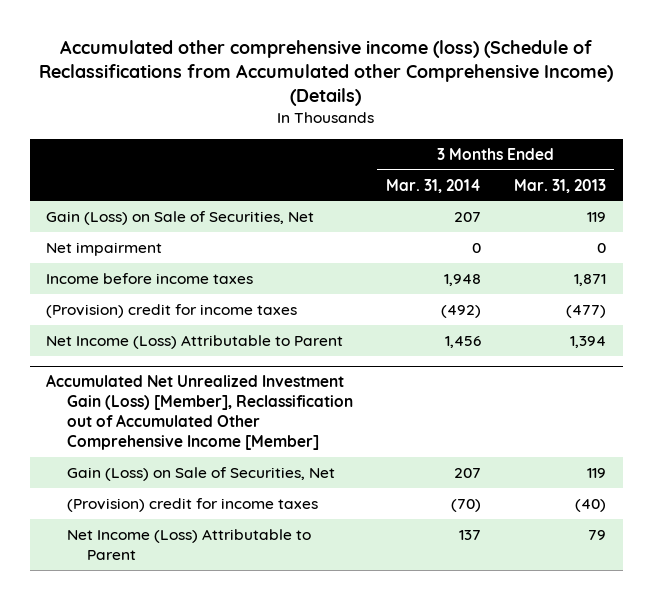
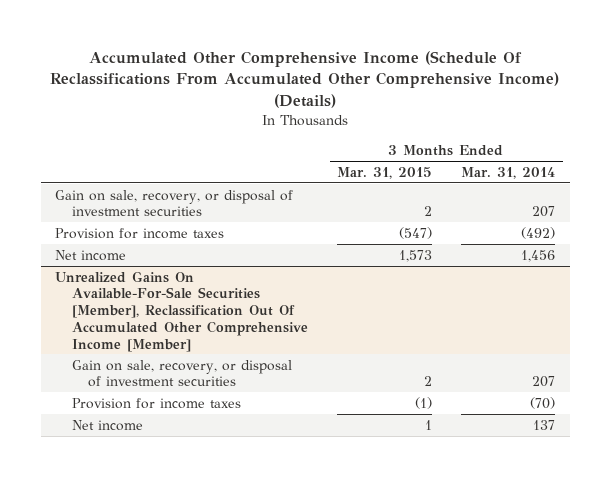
- Accumulated other comprehensive income (loss) (Schedule of Reclassifications from Accumulated other Comprehensive Income) (Details)
+ Accumulated Other Comprehensive Income (Schedule Of Reclassifications From Accumulated Other Comprehensive Income) (Details)
- | 3 Months Ended Mar. 31, 2014 | 3 Months Ended Mar. 31, 2013
+ | 3 Months Ended Mar. 31, 2015 | 3 Months Ended Mar. 31, 2014
- Gain (Loss) on Sale of Securities, Net | 207 | 119
- Net impairment | 0 | 0
- Income before income taxes | 1,948 | 1,871
- (Provision) credit for income taxes | (492) | (477)
- Net Income (Loss) Attributable to Parent | 1,456 | 1,394
- Accumulated Net Unrealized Investment Gain (Loss) [Member], Reclassification out of Accumulated Other Comprehensive Income [Member]
- Gain (Loss) on Sale of Securities, Net | 207 | 119
- (Provision) credit for income taxes | (70) | (40)
- Net Income (Loss) Attributable to Parent | 137 | 79
+ Gain on sale, recovery, or disposal of investment securities | 2 | 207
+ Provision for income taxes | (547) | (492)
+ Net income | 1,573 | 1,456
+ Unrealized Gains On Available-For-Sale Securities [Member], Reclassification Out Of Accumulated Other Comprehensive Income [Member]
+ Gain on sale, recovery, or disposal of investment securities | 2 | 207
+ Provision for income taxes | (1) | (70)
+ Net income | 1 | 137

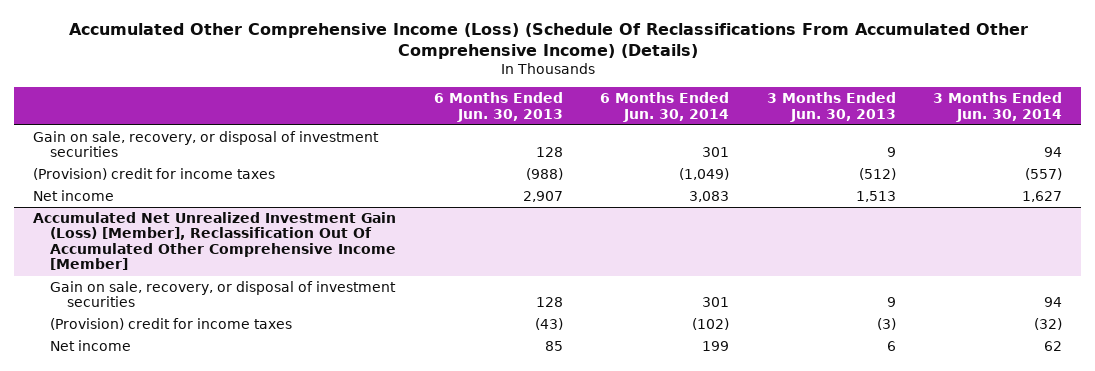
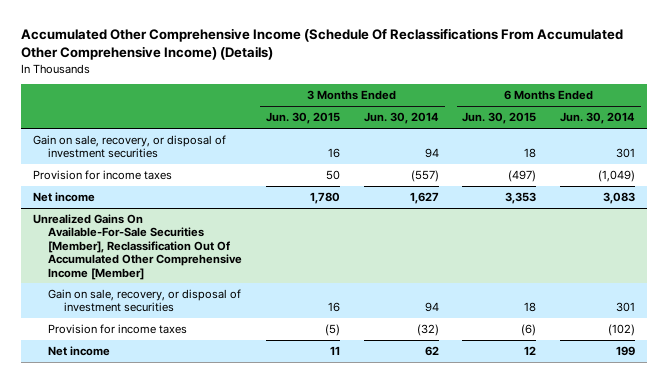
- Accumulated Other Comprehensive Income (Loss) (Schedule Of Reclassifications From Accumulated Other Comprehensive Income) (Details)
+ Accumulated Other Comprehensive Income (Schedule Of Reclassifications From Accumulated Other Comprehensive Income) (Details)
- | 6 Months Ended Jun. 30, 2013 | 6 Months Ended Jun. 30, 2014 | 3 Months Ended Jun. 30, 2013 | 3 Months Ended Jun. 30, 2014
+ | 3 Months Ended Jun. 30, 2015 | 3 Months Ended Jun. 30, 2014 | 6 Months Ended Jun. 30, 2015 | 6 Months Ended Jun. 30, 2014
- (Provision) credit for income taxes | (988) | (1,049) | (512) | (557)
+ Provision for income taxes | 50 | (557) | (497) | (1,049)
- Accumulated Net Unrealized Investment Gain (Loss) [Member], Reclassification Out Of Accumulated Other Comprehensive Income [Member]
+ Unrealized Gains On Available-For-Sale Securities [Member], Reclassification Out Of Accumulated Other Comprehensive Income [Member]
- (Provision) credit for income taxes | (43) | (102) | (3) | (32)
+ Provision for income taxes | (5) | (32) | (6) | (102)

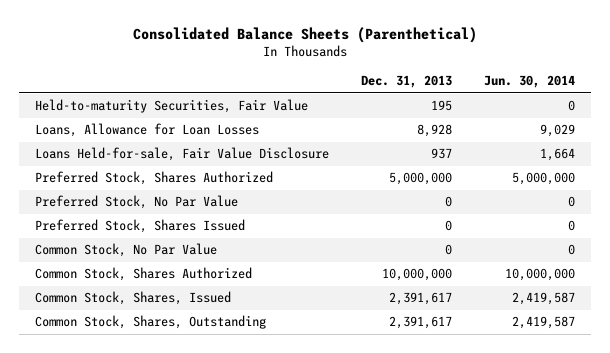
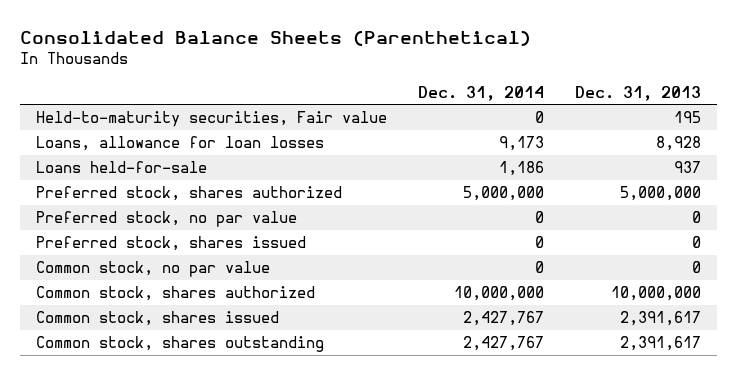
- | Dec. 31, 2013 | Jun. 30, 2014
+ | Dec. 31, 2014 | Dec. 31, 2013
- Held-to-maturity Securities, Fair Value | 195 | 0
- Loans, Allowance for Loan Losses | 8,928 | 9,029
- Loans Held-for-sale, Fair Value Disclosure | 937 | 1,664
- Preferred Stock, Shares Authorized | 5,000,000 | 5,000,000
- Preferred Stock, No Par Value | 0 | 0
- Preferred Stock, Shares Issued | 0 | 0
- Common Stock, No Par Value | 0 | 0
- Common Stock, Shares Authorized | 10,000,000 | 10,000,000
- Common Stock, Shares, Issued | 2,391,617 | 2,419,587
- Common Stock, Shares, Outstanding | 2,391,617 | 2,419,587
+ Held-to-maturity securities, Fair value | 0 | 195
+ Loans, allowance for loan losses | 9,173 | 8,928
+ Loans held-for-sale | 1,186 | 937
+ Preferred stock, shares authorized | 5,000,000 | 5,000,000
+ Preferred stock, no par value | 0 | 0
+ Preferred stock, shares issued | 0 | 0
+ Common stock, no par value | 0 | 0
+ Common stock, shares authorized | 10,000,000 | 10,000,000
+ Common stock, shares issued | 2,427,767 | 2,391,617
+ Common stock, shares outstanding | 2,427,767 | 2,391,617

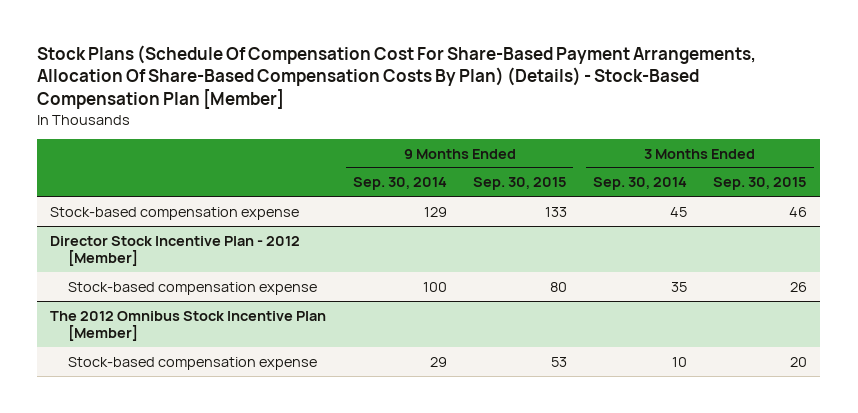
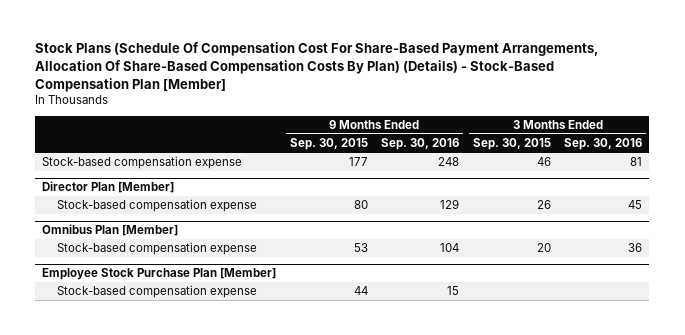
- | 9 Months Ended Sep. 30, 2014 | 9 Months Ended Sep. 30, 2015 | 3 Months Ended Sep. 30, 2014 | 3 Months Ended Sep. 30, 2015
+ | 9 Months Ended Sep. 30, 2015 | 9 Months Ended Sep. 30, 2016 | 3 Months Ended Sep. 30, 2015 | 3 Months Ended Sep. 30, 2016
- Stock-based compensation expense | 129 | 133 | 45 | 46
- Director Stock Incentive Plan - 2012 [Member]
+ Stock-based compensation expense | 177 | 248 | 46 | 81
+ Director Plan [Member]
- The 2012 Omnibus Stock Incentive Plan [Member]
+ Omnibus Plan [Member]
+ Employee Stock Purchase Plan [Member]
+ Stock-based compensation expense | 44 | 15 | |

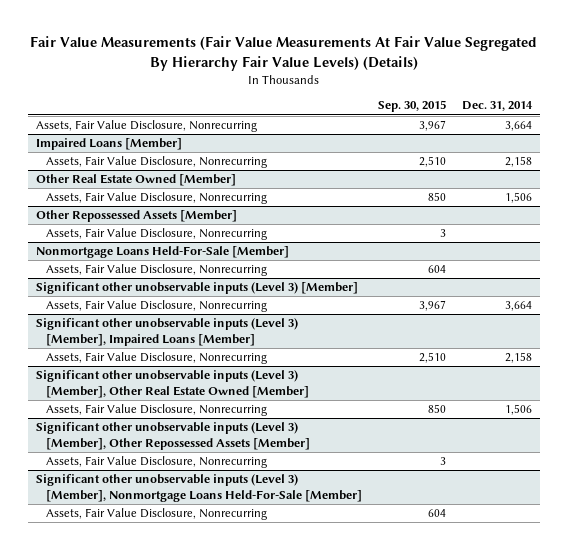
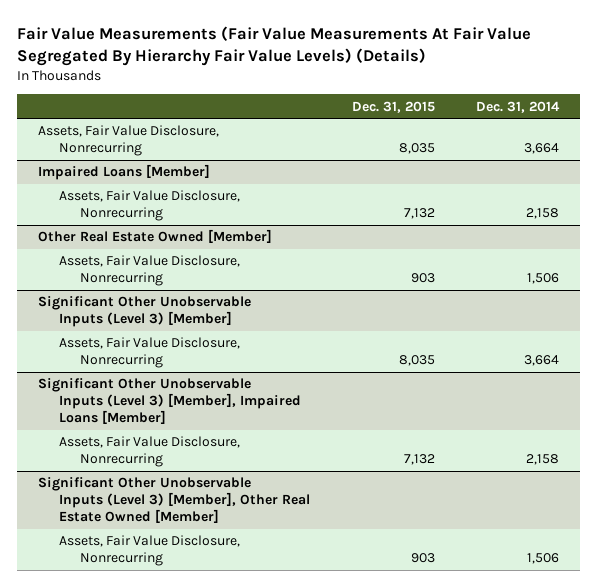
- | Sep. 30, 2015 | Dec. 31, 2014
+ | Dec. 31, 2015 | Dec. 31, 2014
- Other Repossessed Assets [Member]
- Assets, Fair Value Disclosure, Nonrecurring | 3 |
- Nonmortgage Loans Held-For-Sale [Member]
- Assets, Fair Value Disclosure, Nonrecurring | 604 |
- Significant other unobservable inputs (Level 3) [Member]
+ Significant Other Unobservable Inputs (Level 3) [Member]
- Significant other unobservable inputs (Level 3) [Member], Impaired Loans [Member]
+ Significant Other Unobservable Inputs (Level 3) [Member], Impaired Loans [Member]
- Significant other unobservable inputs (Level 3) [Member], Other Real Estate Owned [Member]
+ Significant Other Unobservable Inputs (Level 3) [Member], Other Real Estate Owned [Member]
- Significant other unobservable inputs (Level 3) [Member], Other Repossessed Assets [Member]
- Assets, Fair Value Disclosure, Nonrecurring | 3 |
- Significant other unobservable inputs (Level 3) [Member], Nonmortgage Loans Held-For-Sale [Member]
- Assets, Fair Value Disclosure, Nonrecurring | 604 |

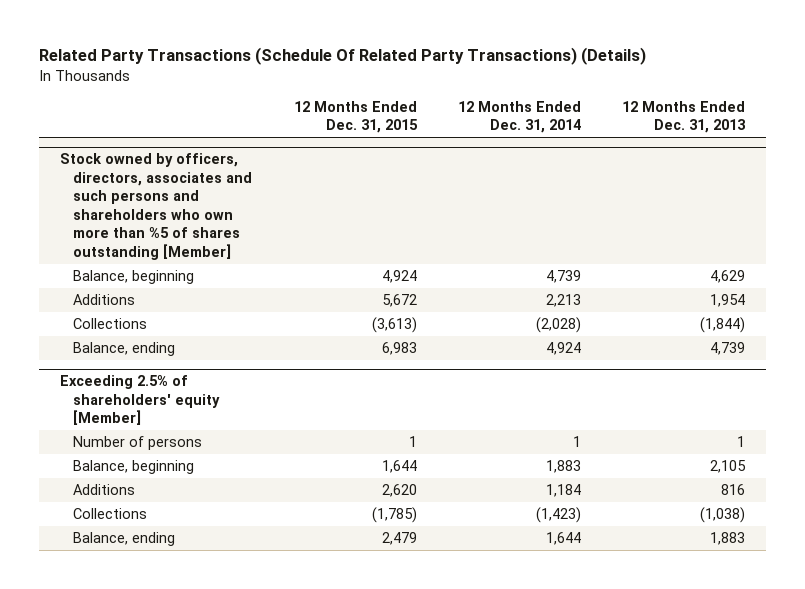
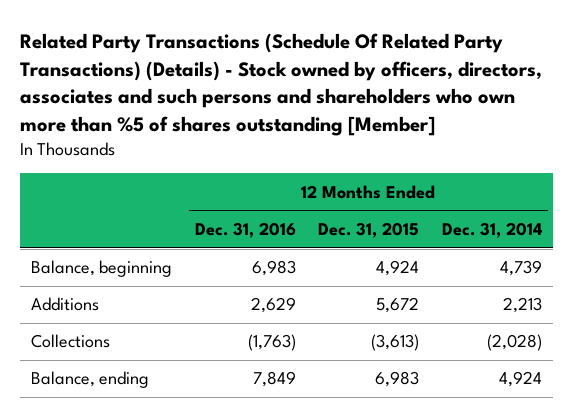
- Related Party Transactions (Schedule Of Related Party Transactions) (Details)
+ Related Party Transactions (Schedule Of Related Party Transactions) (Details) - Stock owned by officers, directors, associates and such persons and shareholders who own more than %5 of shares outstanding [Member]
- | 12 Months Ended Dec. 31, 2015 | 12 Months Ended Dec. 31, 2014 | 12 Months Ended Dec. 31, 2013
+ | 12 Months Ended Dec. 31, 2016 | 12 Months Ended Dec. 31, 2015 | 12 Months Ended Dec. 31, 2014
- Stock owned by officers, directors, associates and such persons and shareholders who own more than %5 of shares outstanding [Member]
- Exceeding 2.5% of shareholders' equity [Member]
- Number of persons | 1 | 1 | 1
- Balance, beginning | 1,644 | 1,883 | 2,105
- Additions | 2,620 | 1,184 | 816
- Collections | (1,785) | (1,423) | (1,038)
- Balance, ending | 2,479 | 1,644 | 1,883

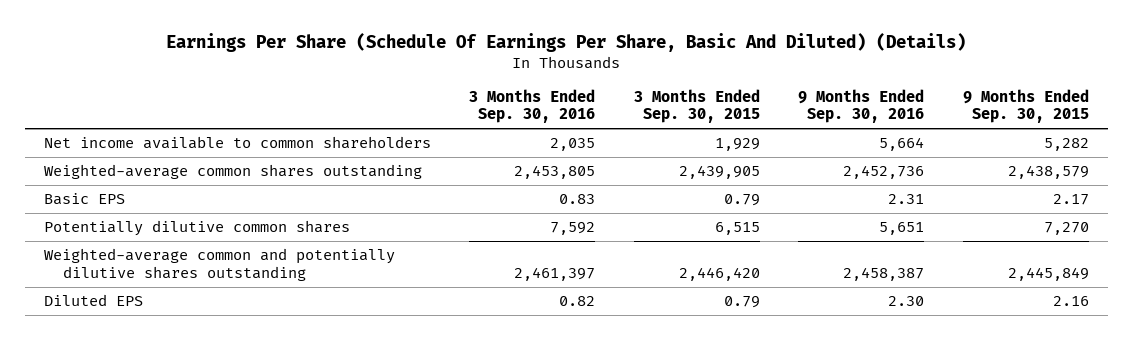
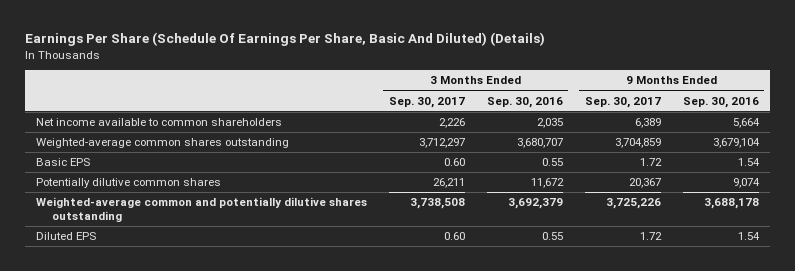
- | 3 Months Ended Sep. 30, 2016 | 3 Months Ended Sep. 30, 2015 | 9 Months Ended Sep. 30, 2016 | 9 Months Ended Sep. 30, 2015
+ | 3 Months Ended Sep. 30, 2017 | 3 Months Ended Sep. 30, 2016 | 9 Months Ended Sep. 30, 2017 | 9 Months Ended Sep. 30, 2016
- Weighted-average common shares outstanding | 2,453,805 | 2,439,905 | 2,452,736 | 2,438,579
- Basic EPS | 0.83 | 0.79 | 2.31 | 2.17
- Potentially dilutive common shares | 7,592 | 6,515 | 5,651 | 7,270
- Weighted-average common and potentially dilutive shares outstanding | 2,461,397 | 2,446,420 | 2,458,387 | 2,445,849
- Diluted EPS | 0.82 | 0.79 | 2.30 | 2.16
+ Weighted-average common shares outstanding | 3,712,297 | 3,680,707 | 3,704,859 | 3,679,104
+ Basic EPS | 0.60 | 0.55 | 1.72 | 1.54
+ Potentially dilutive common shares | 26,211 | 11,672 | 20,367 | 9,074
+ Weighted-average common and potentially dilutive shares outstanding | 3,738,508 | 3,692,379 | 3,725,226 | 3,688,178
+ Diluted EPS | 0.60 | 0.55 | 1.72 | 1.54

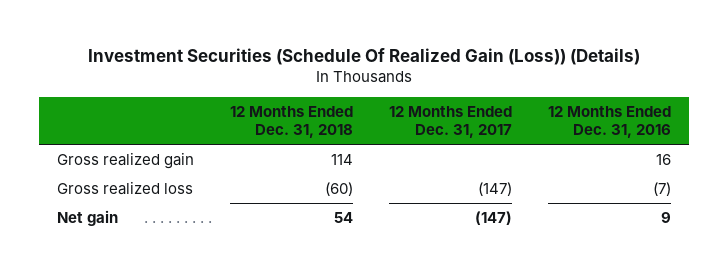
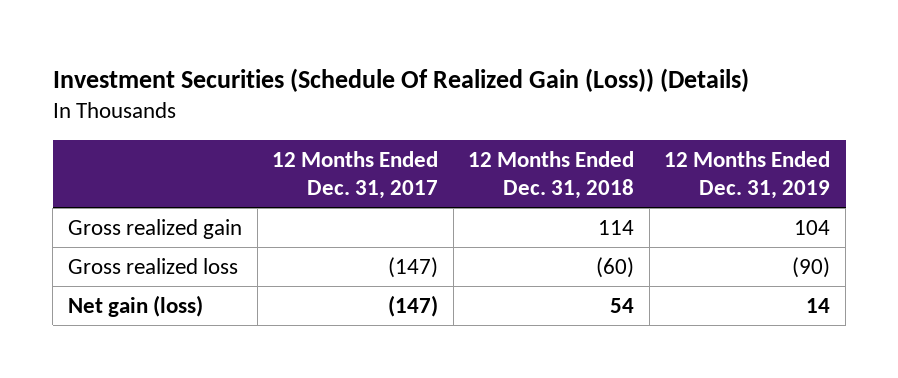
- | 12 Months Ended Dec. 31, 2018 | 12 Months Ended Dec. 31, 2017 | 12 Months Ended Dec. 31, 2016
+ | 12 Months Ended Dec. 31, 2017 | 12 Months Ended Dec. 31, 2018 | 12 Months Ended Dec. 31, 2019
- Net gain | 54 | (147) | 9
+ Net gain (loss) | (147) | 54 | 14

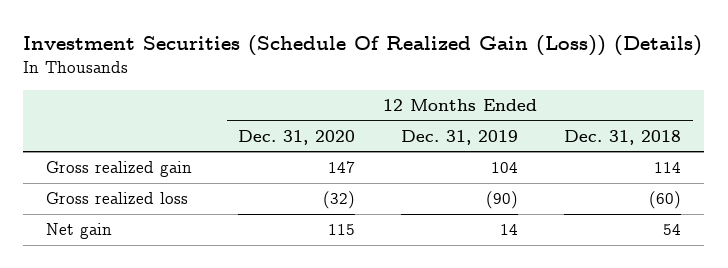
- | 12 Months Ended Dec. 31, 2017 | 12 Months Ended Dec. 31, 2018 | 12 Months Ended Dec. 31, 2019
+ | 12 Months Ended Dec. 31, 2020 | 12 Months Ended Dec. 31, 2019 | 12 Months Ended Dec. 31, 2018
- Net gain (loss) | (147) | 54 | 14
+ Net gain | 115 | 14 | 54

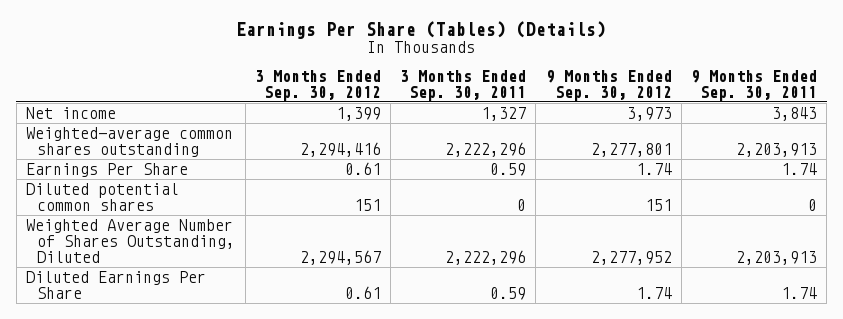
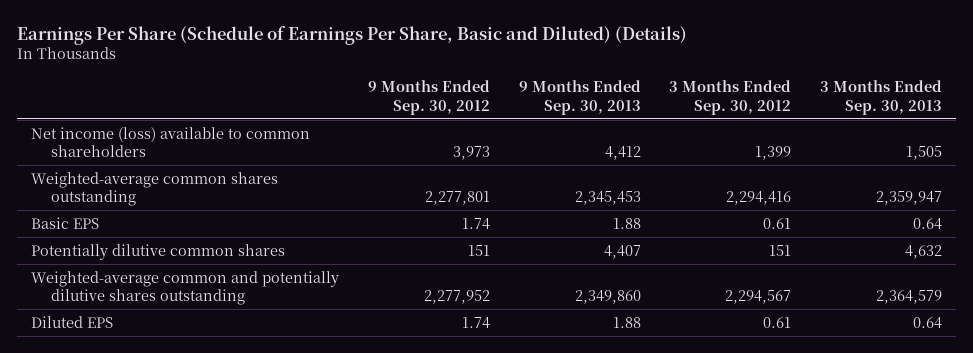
- Earnings Per Share (Tables) (Details)
+ Earnings Per Share (Schedule of Earnings Per Share, Basic and Diluted) (Details)
- | 3 Months Ended Sep. 30, 2012 | 3 Months Ended Sep. 30, 2011 | 9 Months Ended Sep. 30, 2012 | 9 Months Ended Sep. 30, 2011
+ | 9 Months Ended Sep. 30, 2012 | 9 Months Ended Sep. 30, 2013 | 3 Months Ended Sep. 30, 2012 | 3 Months Ended Sep. 30, 2013
- Net income | 1,399 | 1,327 | 3,973 | 3,843
+ Net income (loss) available to common shareholders | 3,973 | 4,412 | 1,399 | 1,505
- Earnings Per Share | 0.61 | 0.59 | 1.74 | 1.74
- Diluted potential common shares | 151 | 0 | 151 | 0
- Weighted Average Number of Shares Outstanding, Diluted | 2,294,567 | 2,222,296 | 2,277,952 | 2,203,913
- Diluted Earnings Per Share | 0.61 | 0.59 | 1.74 | 1.74
+ Basic EPS | 1.74 | 1.88 | 0.61 | 0.64
+ Potentially dilutive common shares | 151 | 4,407 | 151 | 4,632
+ Weighted-average common and potentially dilutive shares outstanding | 2,277,952 | 2,349,860 | 2,294,567 | 2,364,579
+ Diluted EPS | 1.74 | 1.88 | 0.61 | 0.64

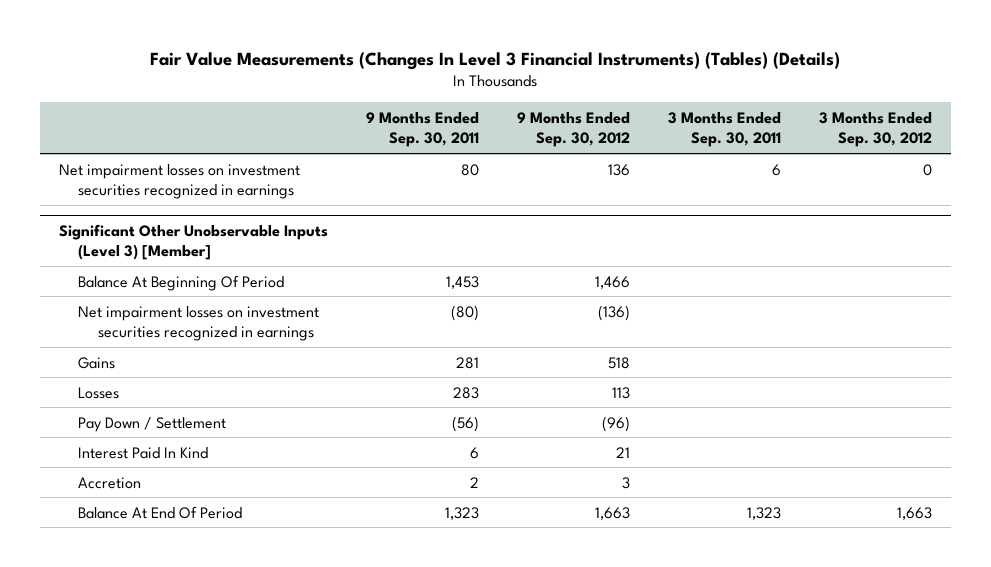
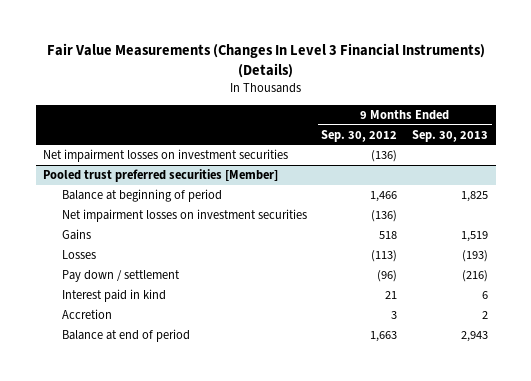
- Fair Value Measurements (Changes In Level 3 Financial Instruments) (Tables) (Details)
+ Fair Value Measurements (Changes In Level 3 Financial Instruments) (Details)
- | 9 Months Ended Sep. 30, 2011 | 9 Months Ended Sep. 30, 2012 | 3 Months Ended Sep. 30, 2011 | 3 Months Ended Sep. 30, 2012
+ | 9 Months Ended Sep. 30, 2012 | 9 Months Ended Sep. 30, 2013
- Net impairment losses on investment securities recognized in earnings | 80 | 136 | 6 | 0
- Significant Other Unobservable Inputs (Level 3) [Member]
- Balance At Beginning Of Period | 1,453 | 1,466 | |
- Net impairment losses on investment securities recognized in earnings | (80) | (136) | |
+ Net impairment losses on investment securities | (136) |
+ Pooled trust preferred securities [Member]
+ Balance at beginning of period | 1,466 | 1,825
+ Net impairment losses on investment securities | (136) |
- Losses | 283 | 113 | |
- Pay Down / Settlement | (56) | (96) | |
- Interest Paid In Kind | 6 | 21 | |
+ Losses | (113) | (193)
+ Pay down / settlement | (96) | (216)
+ Interest paid in kind | 21 | 6
- Balance At End Of Period | 1,323 | 1,663 | 1,323 | 1,663
+ Balance at end of period | 1,663 | 2,943

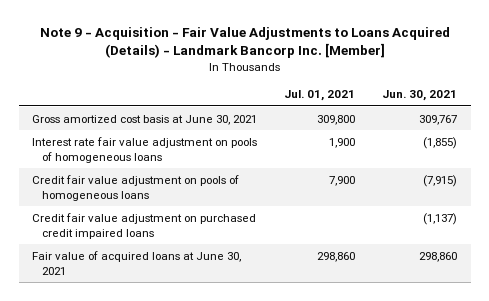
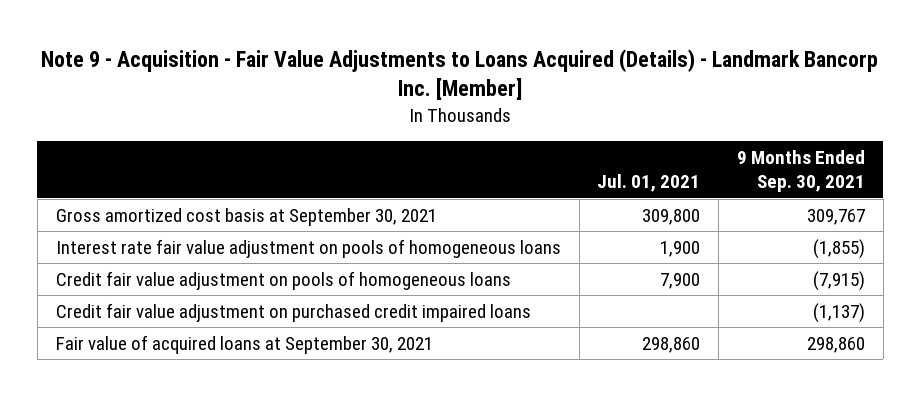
- | Jul. 01, 2021 | Jun. 30, 2021
+ | Jul. 01, 2021 | 9 Months Ended Sep. 30, 2021
- Gross amortized cost basis at June 30, 2021 | 309,800 | 309,767
+ Gross amortized cost basis at September 30, 2021 | 309,800 | 309,767
- Fair value of acquired loans at June 30, 2021 | 298,860 | 298,860
+ Fair value of acquired loans at September 30, 2021 | 298,860 | 298,860

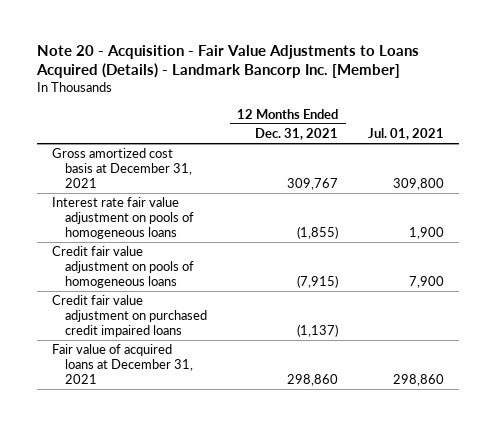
- Note 9 - Acquisition - Fair Value Adjustments to Loans Acquired (Details) - Landmark Bancorp Inc. [Member]
+ Note 20 - Acquisition - Fair Value Adjustments to Loans Acquired (Details) - Landmark Bancorp Inc. [Member]
- | Jul. 01, 2021 | 9 Months Ended Sep. 30, 2021
+ | 12 Months Ended Dec. 31, 2021 | Jul. 01, 2021
- Gross amortized cost basis at September 30, 2021 | 309,800 | 309,767
+ Gross amortized cost basis at December 31, 2021 | 309,767 | 309,800
- Fair value of acquired loans at September 30, 2021 | 298,860 | 298,860
+ Fair value of acquired loans at December 31, 2021 | 298,860 | 298,860

